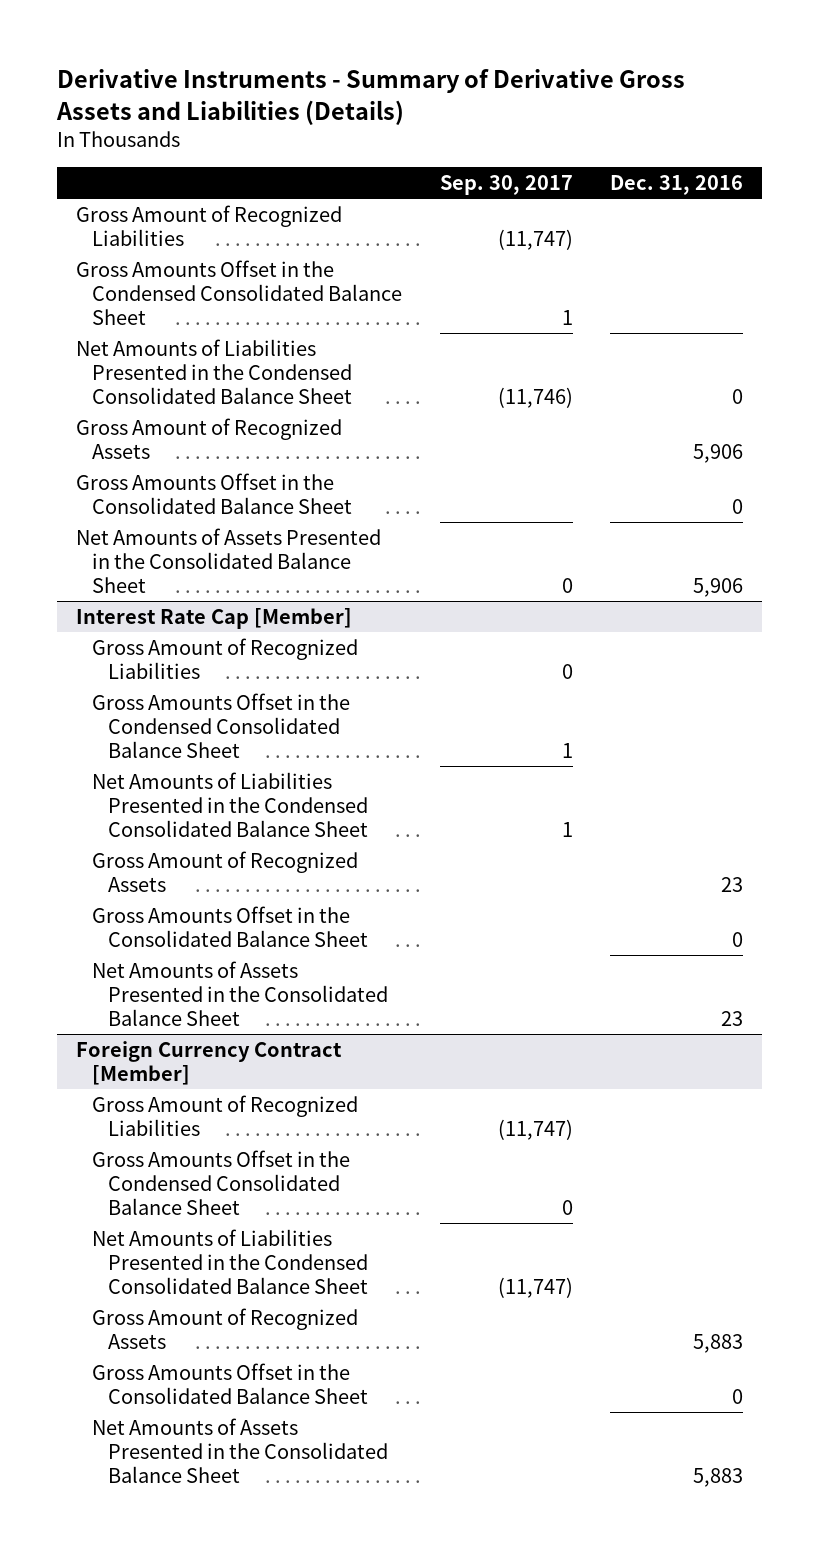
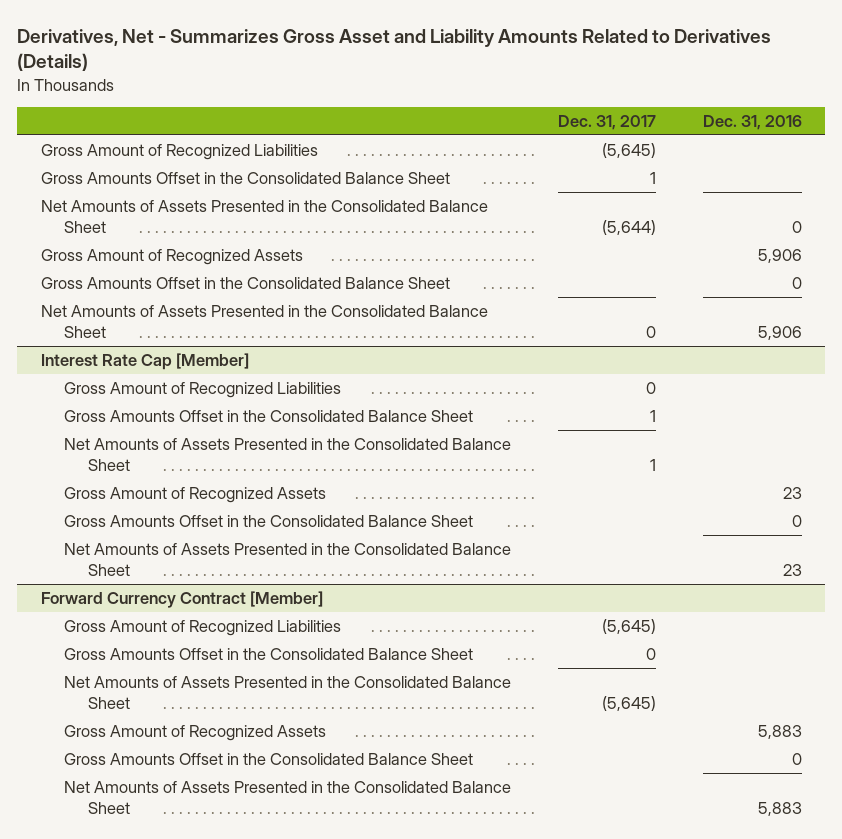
- Derivative Instruments - Summary of Derivative Gross Assets and Liabilities (Details)
+ Derivatives, Net - Summarizes Gross Asset and Liability Amounts Related to Derivatives (Details)
- | Sep. 30, 2017 | Dec. 31, 2016
+ | Dec. 31, 2017 | Dec. 31, 2016
- Gross Amounts Offset in the Condensed Consolidated Balance Sheet | 1 |
- Net Amounts of Liabilities Presented in the Condensed Consolidated Balance Sheet | (11,746) | 0
+ Gross Amounts Offset in the Consolidated Balance Sheet | 1 |
+ Net Amounts of Assets Presented in the Consolidated Balance Sheet | (5,644) | 0
@ Interest Rate Cap [Member]
- Gross Amounts Offset in the Condensed Consolidated Balance Sheet | 1 |
- Net Amounts of Liabilities Presented in the Condensed Consolidated Balance Sheet | 1 |
+ Gross Amounts Offset in the Consolidated Balance Sheet | 1 |
+ Net Amounts of Assets Presented in the Consolidated Balance Sheet | 1 |
- Foreign Currency Contract [Member]
+ Forward Currency Contract [Member]
- Gross Amounts Offset in the Condensed Consolidated Balance Sheet | 0 |
- Net Amounts of Liabilities Presented in the Condensed Consolidated Balance Sheet | (11,747) |
+ Gross Amounts Offset in the Consolidated Balance Sheet | 0 |
+ Net Amounts of Assets Presented in the Consolidated Balance Sheet | (5,645) |

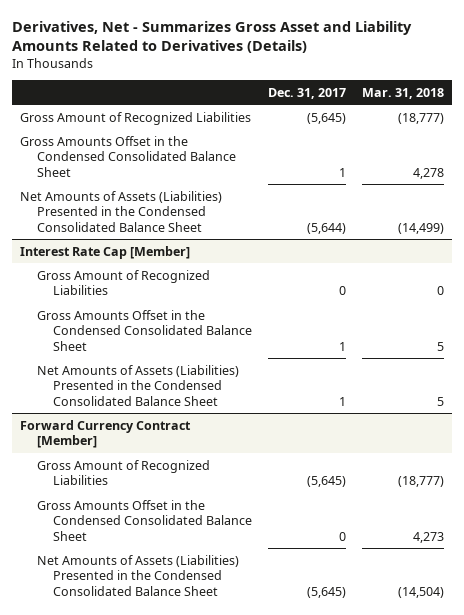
- | Dec. 31, 2017 | Dec. 31, 2016
+ | Dec. 31, 2017 | Mar. 31, 2018
- Gross Amounts Offset in the Consolidated Balance Sheet | 1 |
- Net Amounts of Assets Presented in the Consolidated Balance Sheet | (5,644) | 0
- Gross Amount of Recognized Assets | | 5,906
- Gross Amounts Offset in the Consolidated Balance Sheet | | 0
- Net Amounts of Assets Presented in the Consolidated Balance Sheet | 0 | 5,906
+ Gross Amounts Offset in the Condensed Consolidated Balance Sheet | 1 | 4,278
+ Net Amounts of Assets (Liabilities) Presented in the Condensed Consolidated Balance Sheet | (5,644) | (14,499)
@ Interest Rate Cap [Member]
- Gross Amounts Offset in the Consolidated Balance Sheet | 1 |
- Net Amounts of Assets Presented in the Consolidated Balance Sheet | 1 |
- Gross Amount of Recognized Assets | | 23
- Gross Amounts Offset in the Consolidated Balance Sheet | | 0
- Net Amounts of Assets Presented in the Consolidated Balance Sheet | | 23
+ Gross Amounts Offset in the Condensed Consolidated Balance Sheet | 1 | 5
+ Net Amounts of Assets (Liabilities) Presented in the Condensed Consolidated Balance Sheet | 1 | 5
@ Forward Currency Contract [Member]
- Gross Amounts Offset in the Consolidated Balance Sheet | 0 |
- Net Amounts of Assets Presented in the Consolidated Balance Sheet | (5,645) |
- Gross Amount of Recognized Assets | | 5,883
- Gross Amounts Offset in the Consolidated Balance Sheet | | 0
- Net Amounts of Assets Presented in the Consolidated Balance Sheet | | 5,883
+ Gross Amounts Offset in the Condensed Consolidated Balance Sheet | 0 | 4,273
+ Net Amounts of Assets (Liabilities) Presented in the Condensed Consolidated Balance Sheet | (5,645) | (14,504)

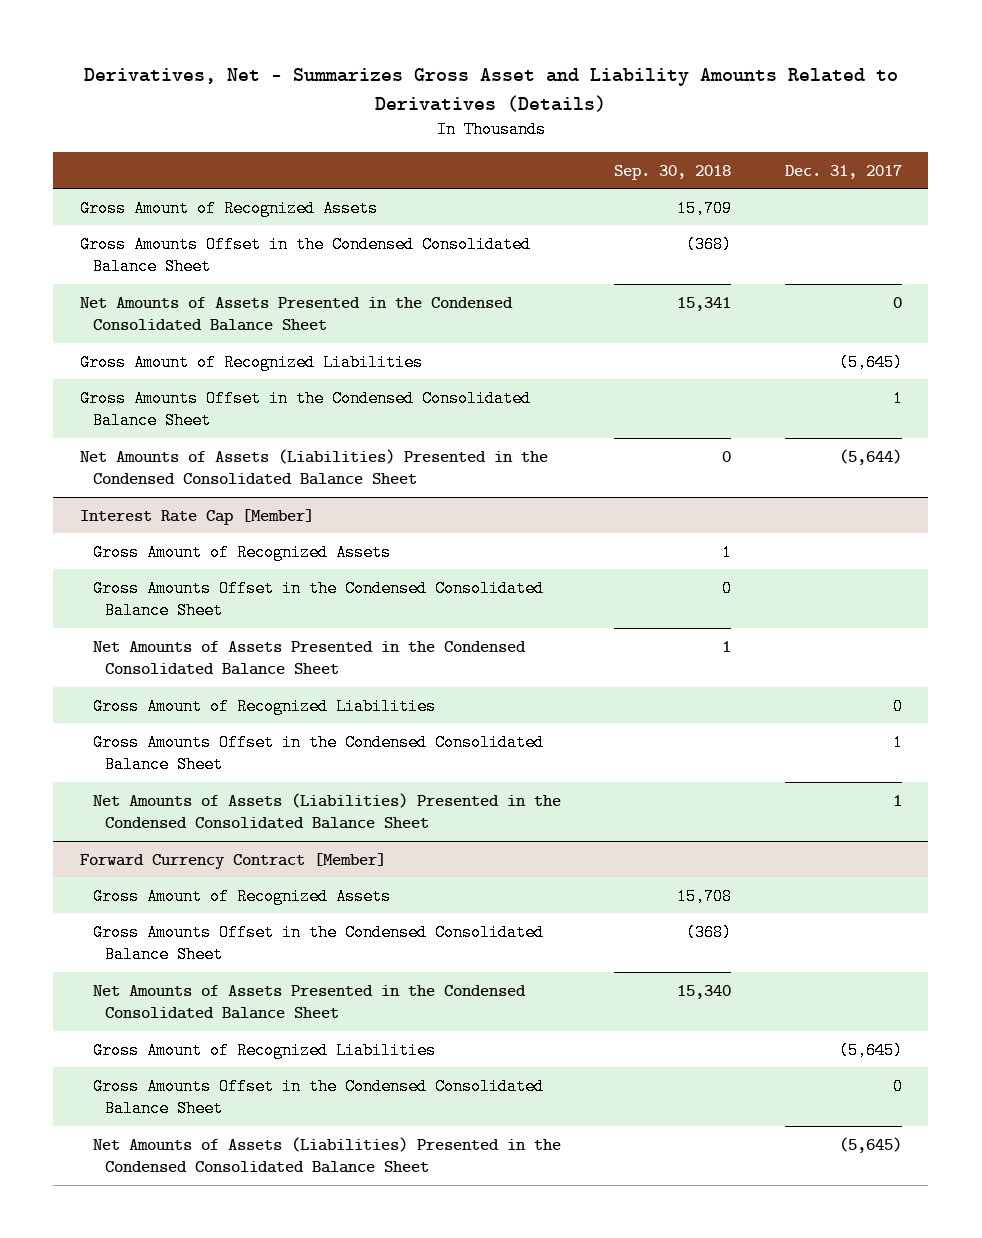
- | Dec. 31, 2017 | Mar. 31, 2018
+ | Sep. 30, 2018 | Dec. 31, 2017
+ Gross Amount of Recognized Assets | 15,709 |
+ Gross Amounts Offset in the Condensed Consolidated Balance Sheet | (368) |
+ Net Amounts of Assets Presented in the Condensed Consolidated Balance Sheet | 15,341 | 0
@ Interest Rate Cap [Member]
+ Gross Amount of Recognized Assets | 1 |
+ Gross Amounts Offset in the Condensed Consolidated Balance Sheet | 0 |
+ Net Amounts of Assets Presented in the Condensed Consolidated Balance Sheet | 1 |
@ Forward Currency Contract [Member]
+ Gross Amount of Recognized Assets | 15,708 |
+ Gross Amounts Offset in the Condensed Consolidated Balance Sheet | (368) |
+ Net Amounts of Assets Presented in the Condensed Consolidated Balance Sheet | 15,340 |

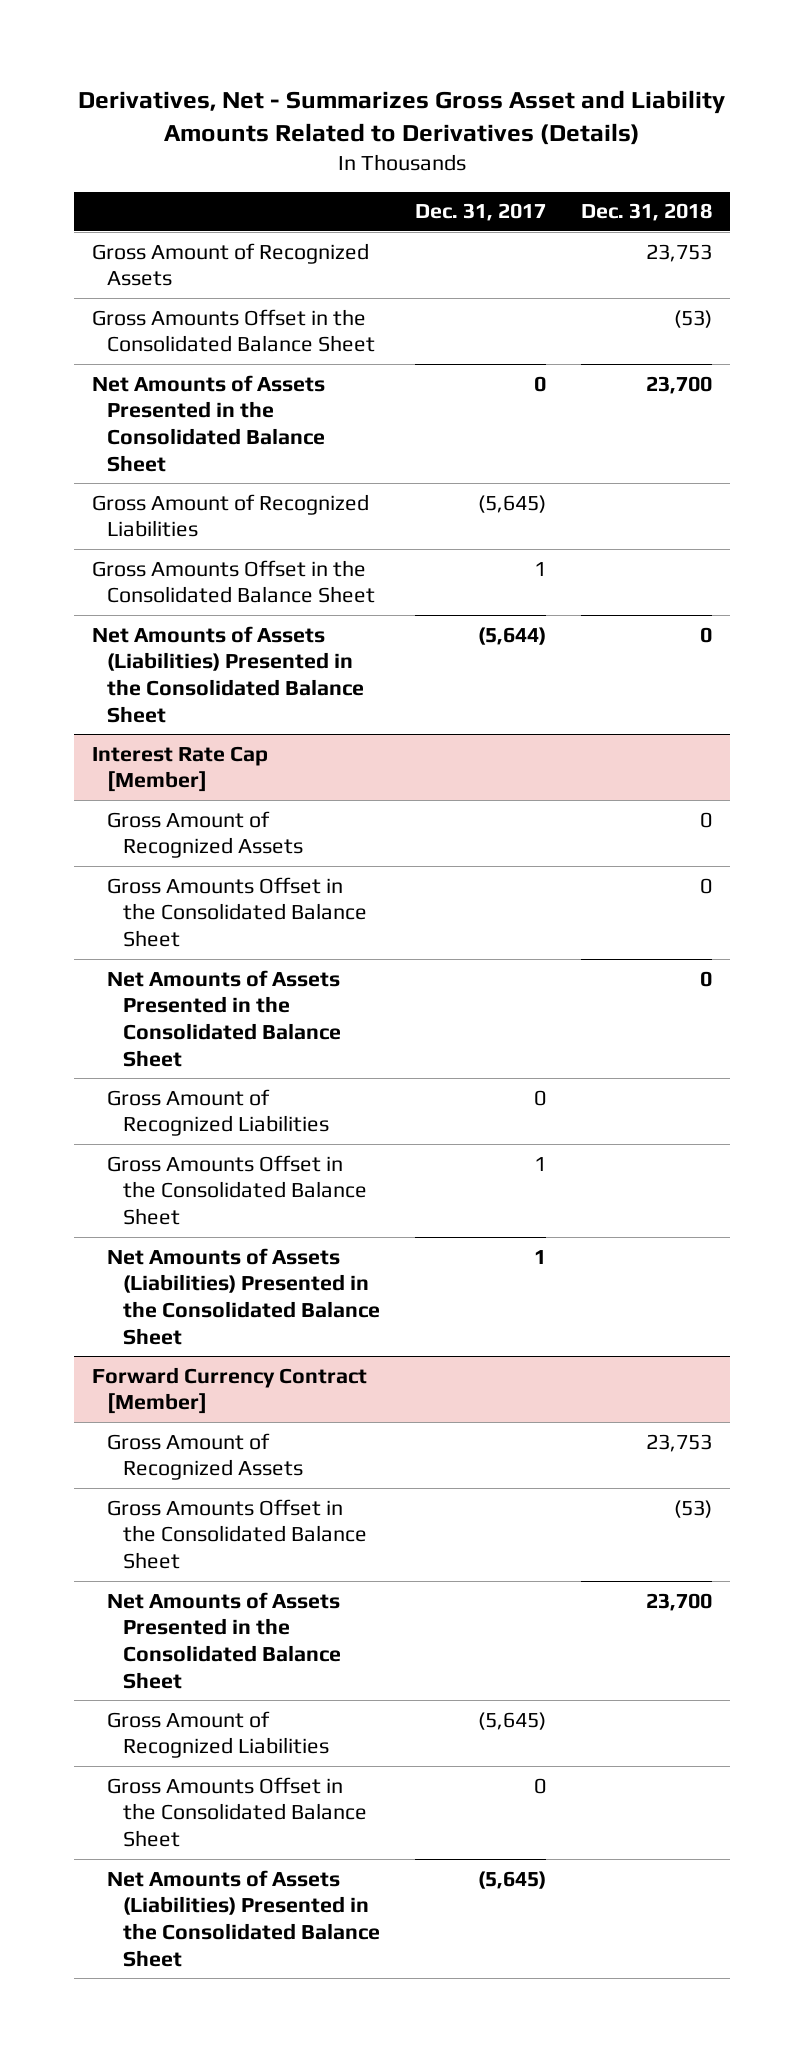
- | Sep. 30, 2018 | Dec. 31, 2017
+ | Dec. 31, 2017 | Dec. 31, 2018
- Gross Amounts Offset in the Condensed Consolidated Balance Sheet | (368) |
- Net Amounts of Assets Presented in the Condensed Consolidated Balance Sheet | 15,341 | 0
+ Gross Amounts Offset in the Consolidated Balance Sheet | | (53)
+ Net Amounts of Assets Presented in the Consolidated Balance Sheet | 0 | 23,700
- Gross Amounts Offset in the Condensed Consolidated Balance Sheet | | 1
- Net Amounts of Assets (Liabilities) Presented in the Condensed Consolidated Balance Sheet | 0 | (5,644)
+ Gross Amounts Offset in the Consolidated Balance Sheet | 1 |
+ Net Amounts of Assets (Liabilities) Presented in the Consolidated Balance Sheet | (5,644) | 0
@ Interest Rate Cap [Member]
- Gross Amounts Offset in the Condensed Consolidated Balance Sheet | 0 |
- Net Amounts of Assets Presented in the Condensed Consolidated Balance Sheet | 1 |
+ Gross Amounts Offset in the Consolidated Balance Sheet | | 0
+ Net Amounts of Assets Presented in the Consolidated Balance Sheet | | 0
- Gross Amounts Offset in the Condensed Consolidated Balance Sheet | | 1
- Net Amounts of Assets (Liabilities) Presented in the Condensed Consolidated Balance Sheet | | 1
+ Gross Amounts Offset in the Consolidated Balance Sheet | 1 |
+ Net Amounts of Assets (Liabilities) Presented in the Consolidated Balance Sheet | 1 |
@ Forward Currency Contract [Member]
- Gross Amounts Offset in the Condensed Consolidated Balance Sheet | (368) |
- Net Amounts of Assets Presented in the Condensed Consolidated Balance Sheet | 15,340 |
+ Gross Amounts Offset in the Consolidated Balance Sheet | | (53)
+ Net Amounts of Assets Presented in the Consolidated Balance Sheet | | 23,700
- Gross Amounts Offset in the Condensed Consolidated Balance Sheet | | 0
- Net Amounts of Assets (Liabilities) Presented in the Condensed Consolidated Balance Sheet | | (5,645)
+ Gross Amounts Offset in the Consolidated Balance Sheet | 0 |
+ Net Amounts of Assets (Liabilities) Presented in the Consolidated Balance Sheet | (5,645) |

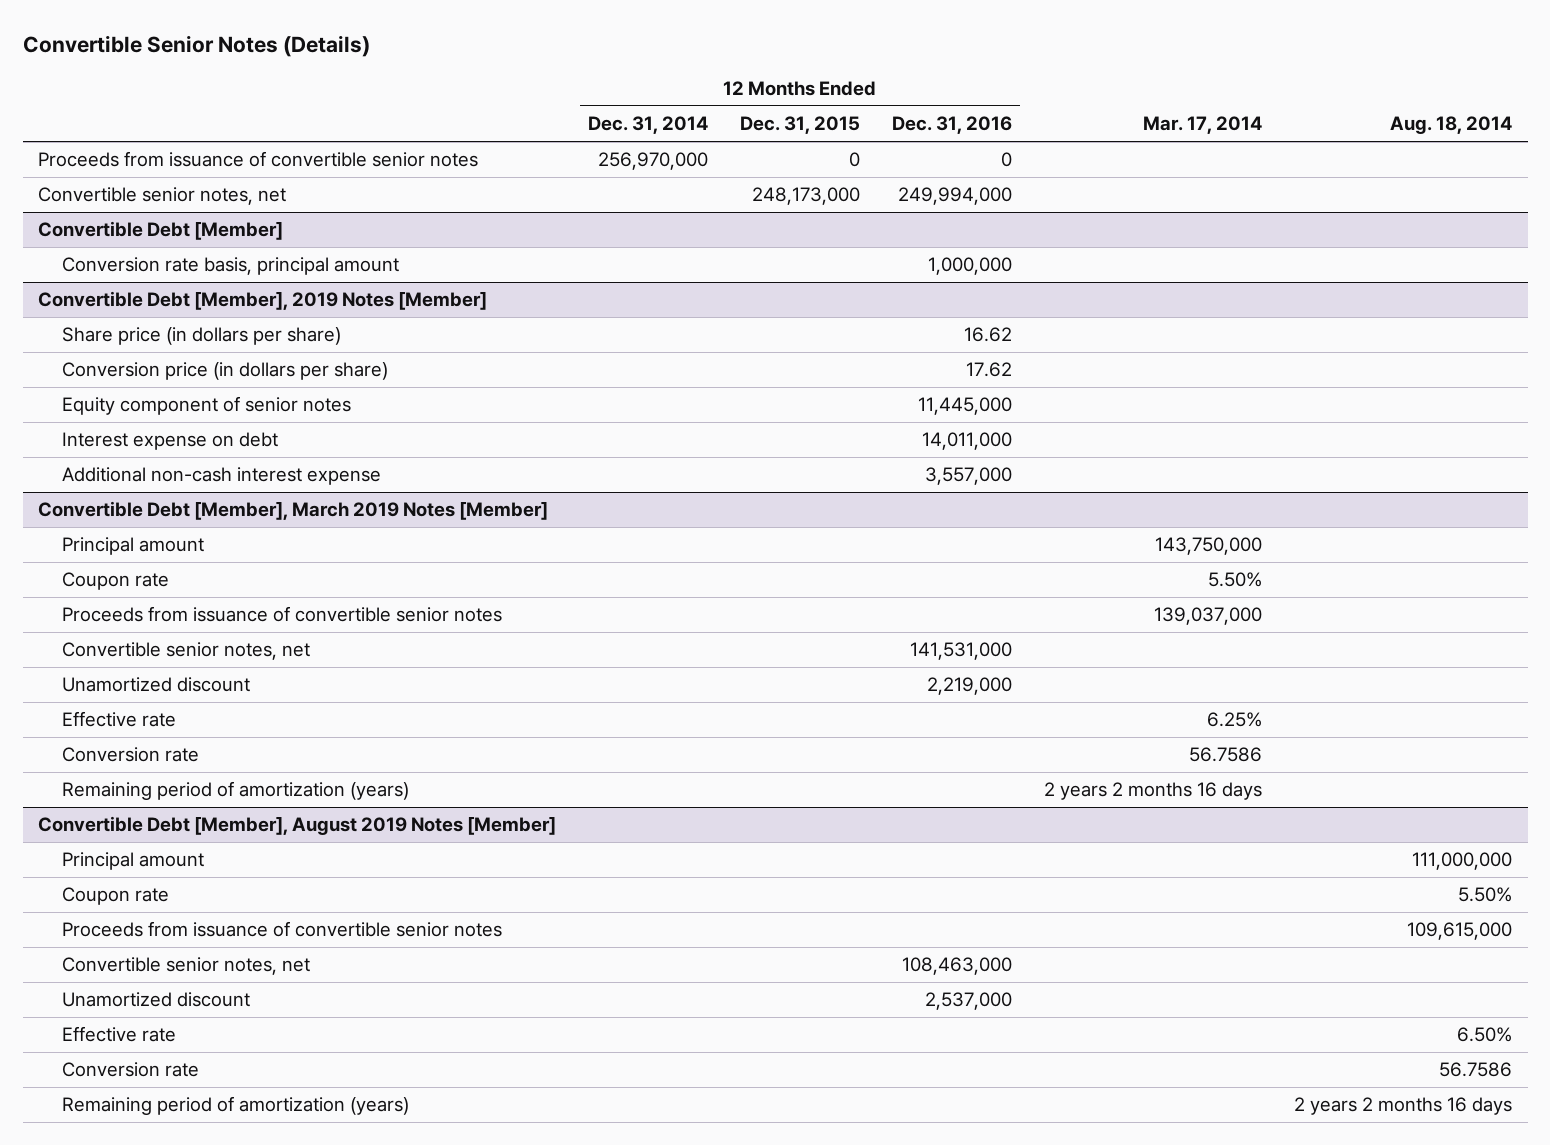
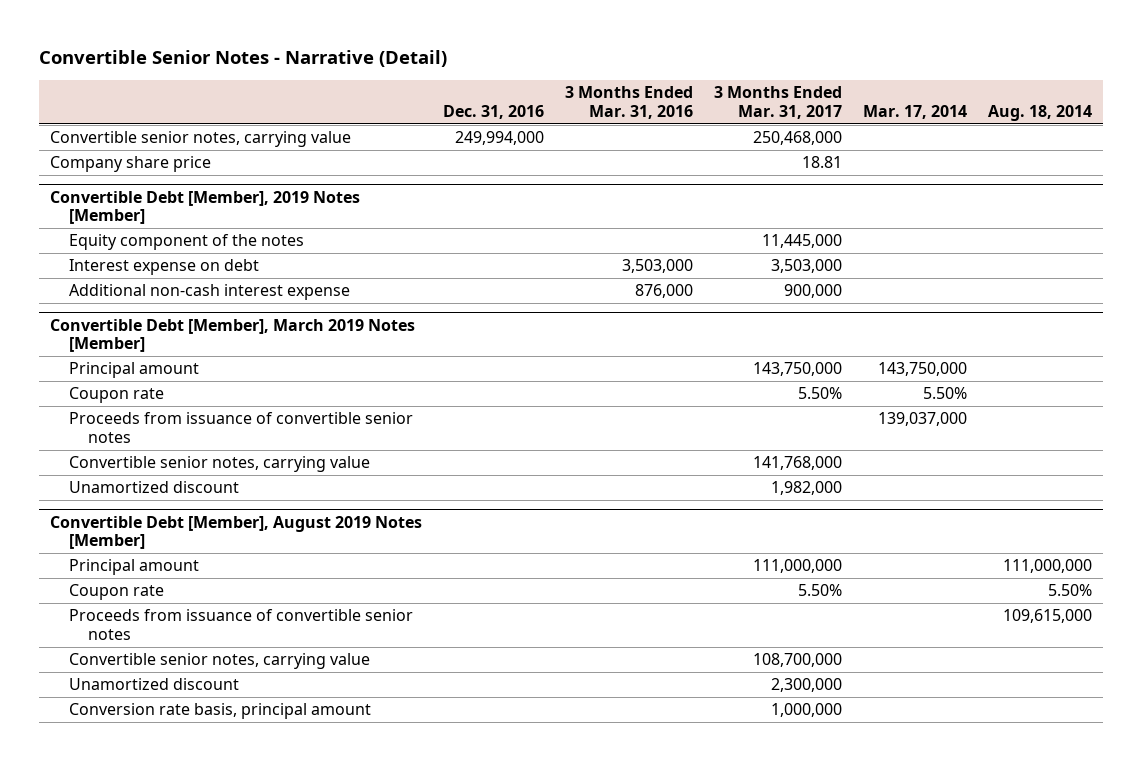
- Convertible Senior Notes (Details)
+ Convertible Senior Notes - Narrative (Detail)
- | 12 Months Ended Dec. 31, 2014 | 12 Months Ended Dec. 31, 2015 | 12 Months Ended Dec. 31, 2016 | Mar. 17, 2014 | Aug. 18, 2014
+ | Dec. 31, 2016 | 3 Months Ended Mar. 31, 2016 | 3 Months Ended Mar. 31, 2017 | Mar. 17, 2014 | Aug. 18, 2014
- Proceeds from issuance of convertible senior notes | 256,970,000 | 0 | 0 | |
- Convertible senior notes, net | | 248,173,000 | 249,994,000 | |
- Convertible Debt [Member]
- Conversion rate basis, principal amount | | | 1,000,000 | |
+ Convertible senior notes, carrying value | 249,994,000 | | 250,468,000 | |
+ Company share price | | | 18.81 | |
@ Convertible Debt [Member], 2019 Notes [Member]
- Share price (in dollars per share) | | | 16.62 | |
- Conversion price (in dollars per share) | | | 17.62 | |
- Equity component of senior notes | | | 11,445,000 | |
+ Equity component of the notes | | | 11,445,000 | |
@ Convertible Debt [Member], March 2019 Notes [Member]
- Convertible senior notes, net | | | 141,531,000 | |
+ Convertible senior notes, carrying value | | | 141,768,000 | |
- Effective rate | | | | 6.25% |
- Conversion rate | | | | 56.7586 |
- Remaining period of amortization (years) | | | | 2 years 2 months 16 days |
@ Convertible Debt [Member], August 2019 Notes [Member]
- Convertible senior notes, net | | | 108,463,000 | |
+ Convertible senior notes, carrying value | | | 108,700,000 | |
- Effective rate | | | | | 6.50%
- Conversion rate | | | | | 56.7586
- Remaining period of amortization (years) | | | | | 2 years 2 months 16 days
+ Conversion rate basis, principal amount | | | 1,000,000 | |

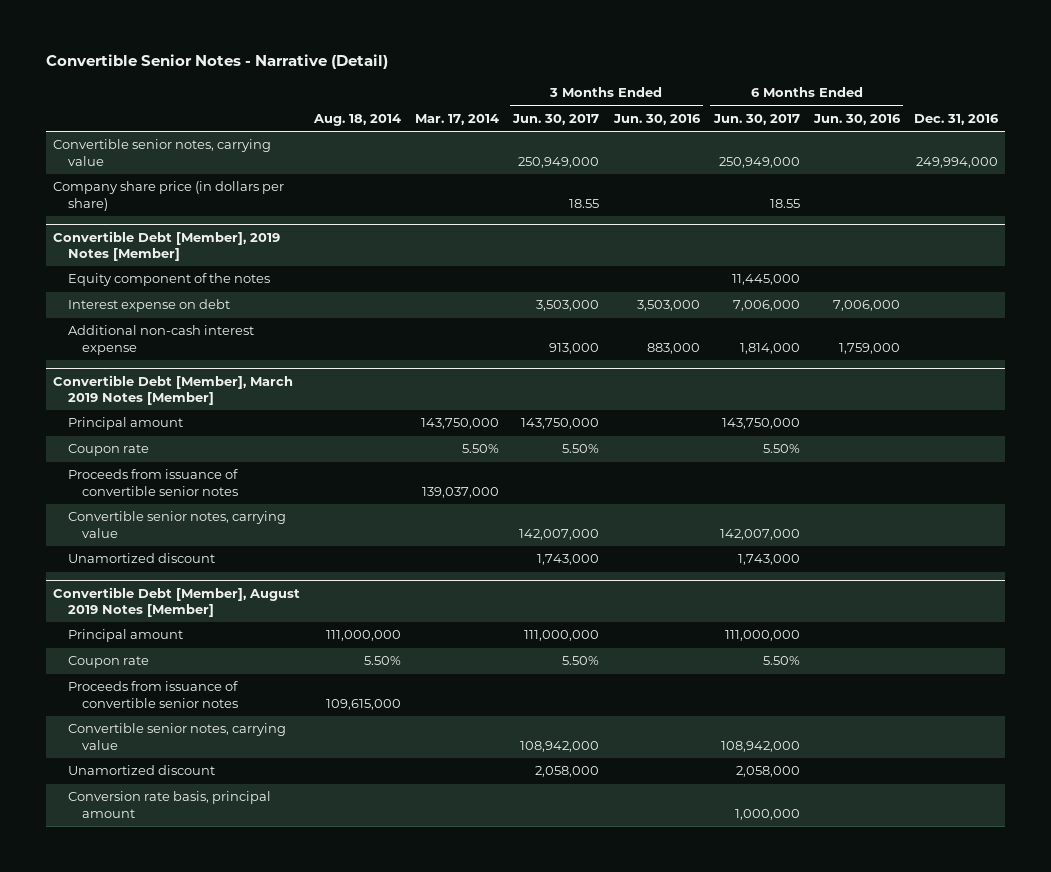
- | Dec. 31, 2016 | 3 Months Ended Mar. 31, 2016 | 3 Months Ended Mar. 31, 2017 | Mar. 17, 2014 | Aug. 18, 2014
+ | Aug. 18, 2014 | Mar. 17, 2014 | 3 Months Ended Jun. 30, 2017 | 3 Months Ended Jun. 30, 2016 | 6 Months Ended Jun. 30, 2017 | 6 Months Ended Jun. 30, 2016 | Dec. 31, 2016
- Company share price | | | 18.81 | |
+ Company share price (in dollars per share) | | | 18.55 | | 18.55 | |

